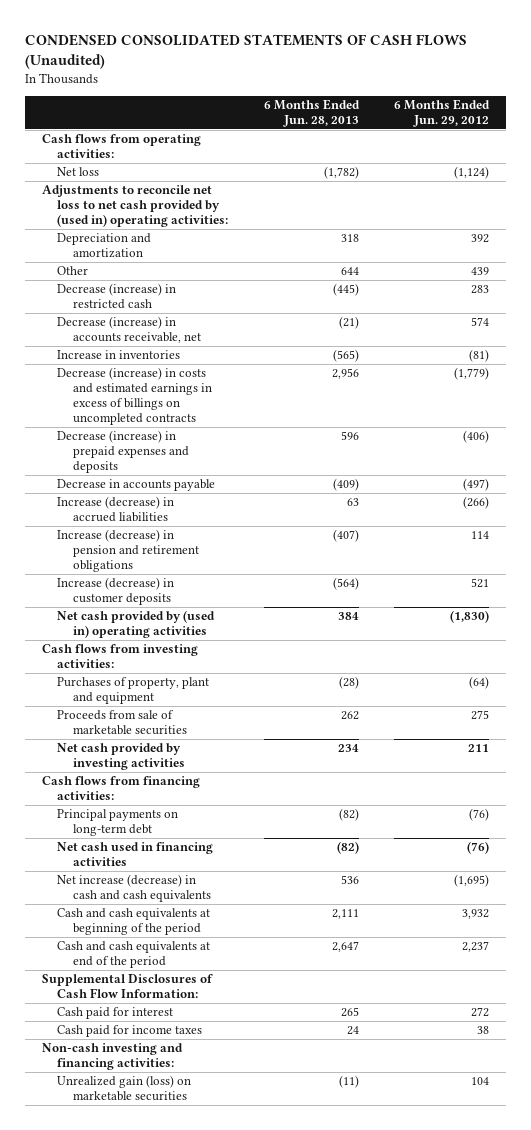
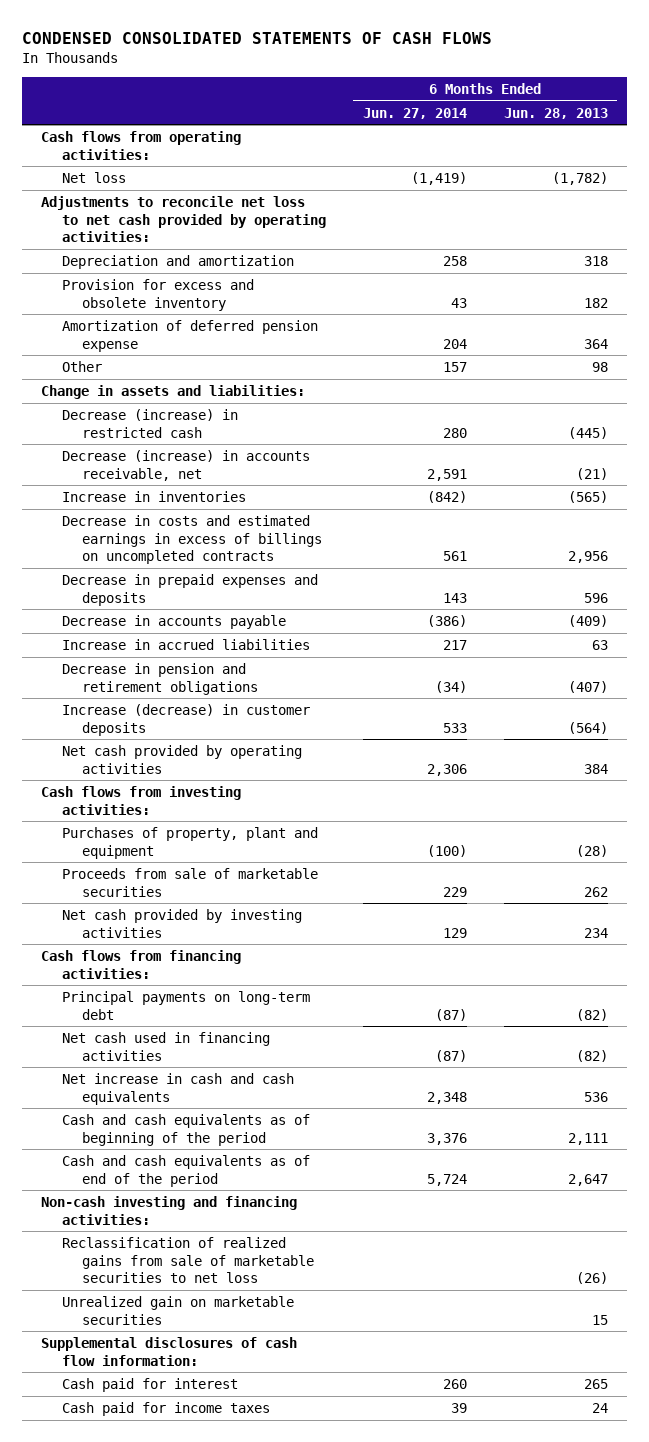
- CONDENSED CONSOLIDATED STATEMENTS OF CASH FLOWS (Unaudited)
+ CONDENSED CONSOLIDATED STATEMENTS OF CASH FLOWS
- | 6 Months Ended Jun. 28, 2013 | 6 Months Ended Jun. 29, 2012
+ | 6 Months Ended Jun. 27, 2014 | 6 Months Ended Jun. 28, 2013
- Adjustments to reconcile net loss to net cash provided by (used in) operating activities:
+ Adjustments to reconcile net loss to net cash provided by operating activities:
- Other | 644 | 439
+ Provision for excess and obsolete inventory | 43 | 182
+ Amortization of deferred pension expense | 204 | 364
+ Other | 157 | 98
+ Change in assets and liabilities:
- Decrease (increase) in costs and estimated earnings in excess of billings on uncompleted contracts | 2,956 | (1,779)
- Decrease (increase) in prepaid expenses and deposits | 596 | (406)
+ Decrease in costs and estimated earnings in excess of billings on uncompleted contracts | 561 | 2,956
+ Decrease in prepaid expenses and deposits | 143 | 596
- Increase (decrease) in accrued liabilities | 63 | (266)
- Increase (decrease) in pension and retirement obligations | (407) | 114
+ Increase in accrued liabilities | 217 | 63
+ Decrease in pension and retirement obligations | (34) | (407)
- Net cash provided by (used in) operating activities | 384 | (1,830)
+ Net cash provided by operating activities | 2,306 | 384
- Net increase (decrease) in cash and cash equivalents | 536 | (1,695)
- Cash and cash equivalents at beginning of the period | 2,111 | 3,932
- Cash and cash equivalents at end of the period | 2,647 | 2,237
- Supplemental Disclosures of Cash Flow Information:
+ Net increase in cash and cash equivalents | 2,348 | 536
+ Cash and cash equivalents as of beginning of the period | 3,376 | 2,111
+ Cash and cash equivalents as of end of the period | 5,724 | 2,647
moved up: Non-cash investing and financing activities:
+ Reclassification of realized gains from sale of marketable securities to net loss | | (26)
+ Unrealized gain on marketable securities | | 15
+ Supplemental disclosures of cash flow information:
- Unrealized gain (loss) on marketable securities | (11) | 104

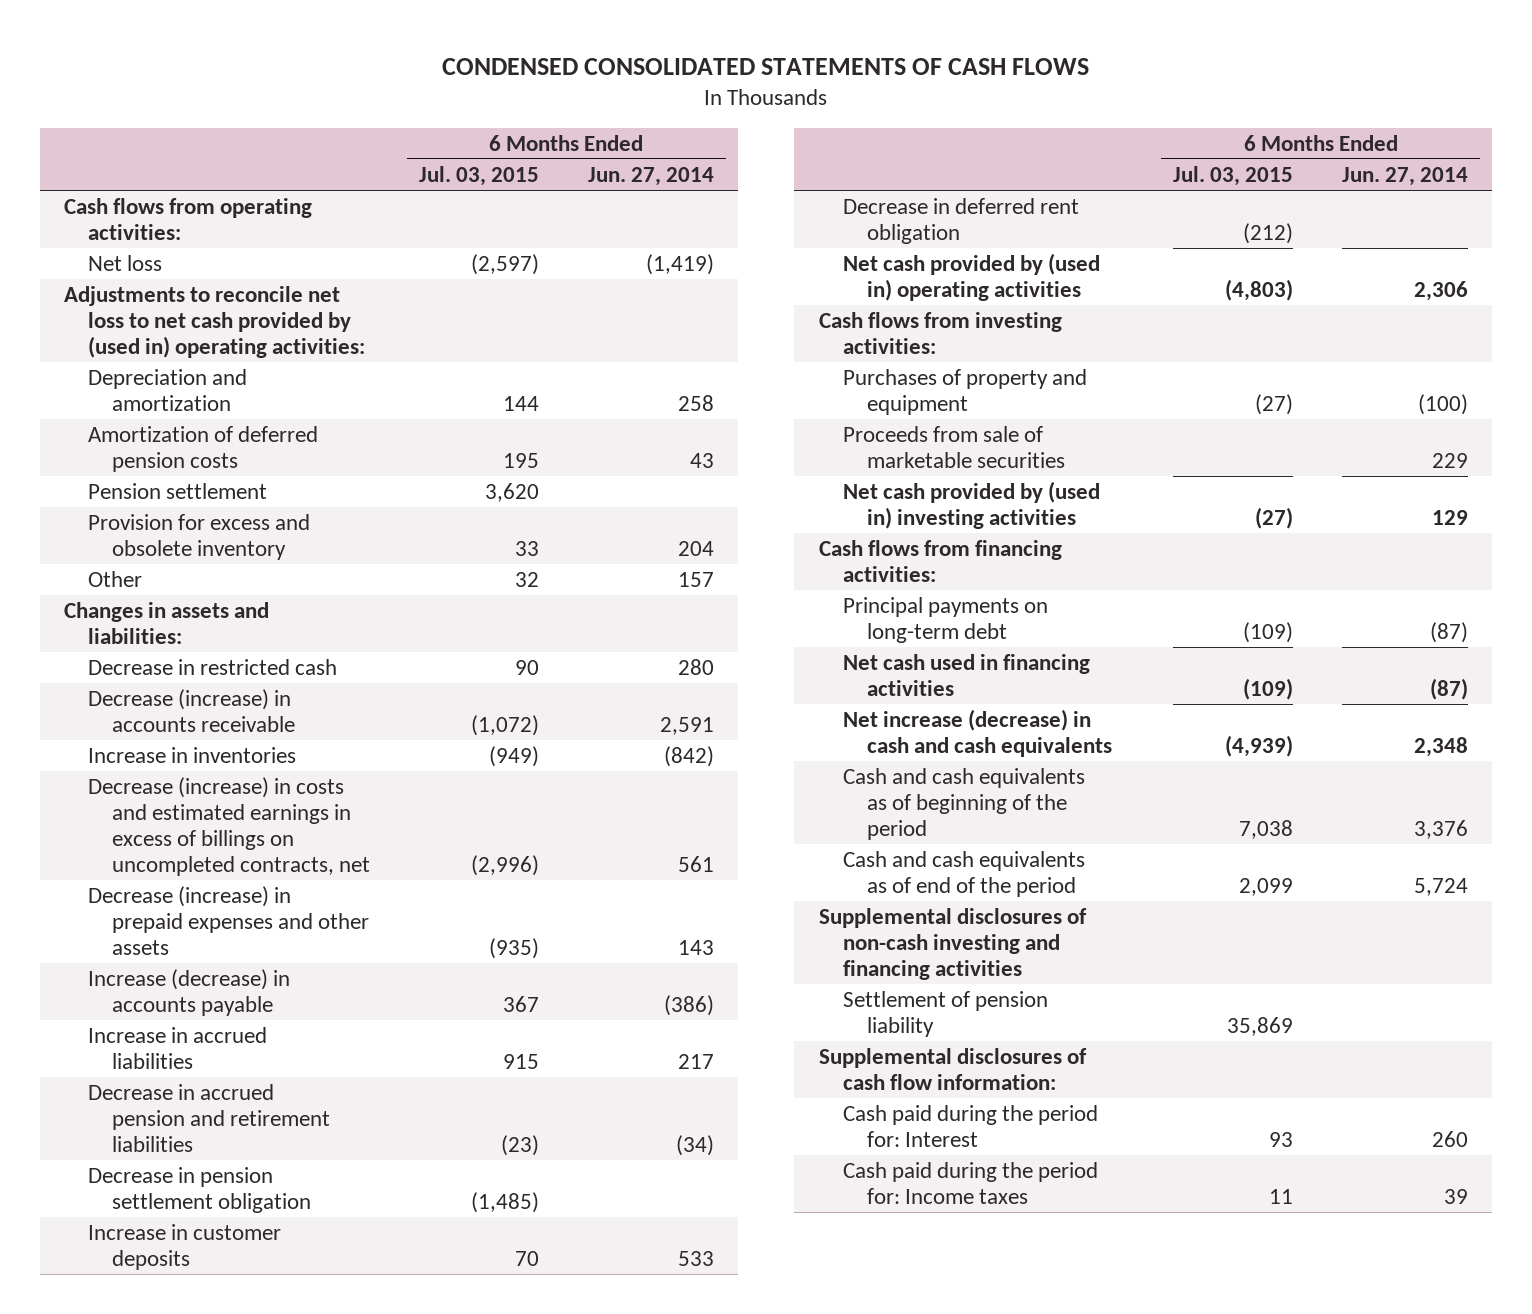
- | 6 Months Ended Jun. 27, 2014 | 6 Months Ended Jun. 28, 2013
+ | 6 Months Ended Jul. 03, 2015 | 6 Months Ended Jun. 27, 2014
- Adjustments to reconcile net loss to net cash provided by operating activities:
+ Adjustments to reconcile net loss to net cash provided by (used in) operating activities:
- Provision for excess and obsolete inventory | 43 | 182
- Amortization of deferred pension expense | 204 | 364
+ Amortization of deferred pension costs | 195 | 43
+ Pension settlement | 3,620 |
+ Provision for excess and obsolete inventory | 33 | 204
- Change in assets and liabilities:
- Decrease (increase) in restricted cash | 280 | (445)
- Decrease (increase) in accounts receivable, net | 2,591 | (21)
+ Changes in assets and liabilities:
+ Decrease in restricted cash | 90 | 280
+ Decrease (increase) in accounts receivable | (1,072) | 2,591
- Decrease in costs and estimated earnings in excess of billings on uncompleted contracts | 561 | 2,956
- Decrease in prepaid expenses and deposits | 143 | 596
- Decrease in accounts payable | (386) | (409)
+ Decrease (increase) in costs and estimated earnings in excess of billings on uncompleted contracts, net | (2,996) | 561
+ Decrease (increase) in prepaid expenses and other assets | (935) | 143
+ Increase (decrease) in accounts payable | 367 | (386)
- Decrease in pension and retirement obligations | (34) | (407)
- Increase (decrease) in customer deposits | 533 | (564)
- Net cash provided by operating activities | 2,306 | 384
+ Decrease in accrued pension and retirement liabilities | (23) | (34)
+ Decrease in pension settlement obligation | (1,485) |
+ Increase in customer deposits | 70 | 533
+ Decrease in deferred rent obligation | (212) |
+ Net cash provided by (used in) operating activities | (4,803) | 2,306
- Purchases of property, plant and equipment | (100) | (28)
+ Purchases of property and equipment | (27) | (100)
- Net cash provided by investing activities | 129 | 234
+ Net cash provided by (used in) investing activities | (27) | 129
- Net increase in cash and cash equivalents | 2,348 | 536
+ Net increase (decrease) in cash and cash equivalents | (4,939) | 2,348
- Non-cash investing and financing activities:
- Reclassification of realized gains from sale of marketable securities to net loss | | (26)
- Unrealized gain on marketable securities | | 15
+ Supplemental disclosures of non-cash investing and financing activities
+ Settlement of pension liability | 35,869 |
- Cash paid for interest | 260 | 265
- Cash paid for income taxes | 39 | 24
+ Cash paid during the period for: Interest | 93 | 260
+ Cash paid during the period for: Income taxes | 11 | 39

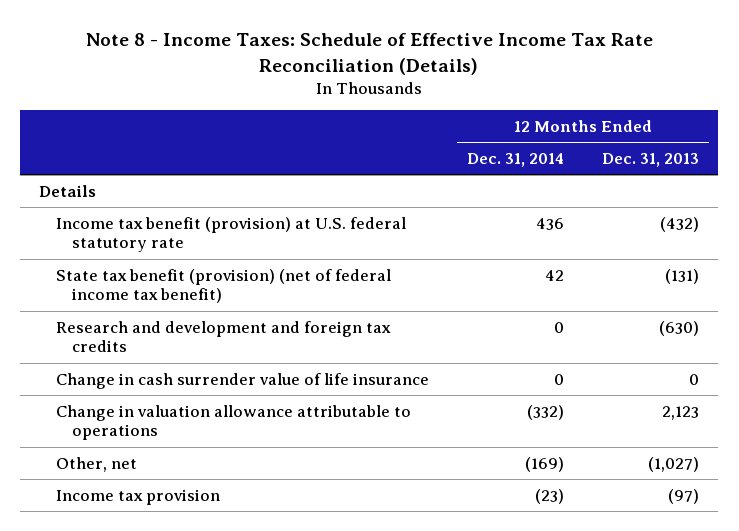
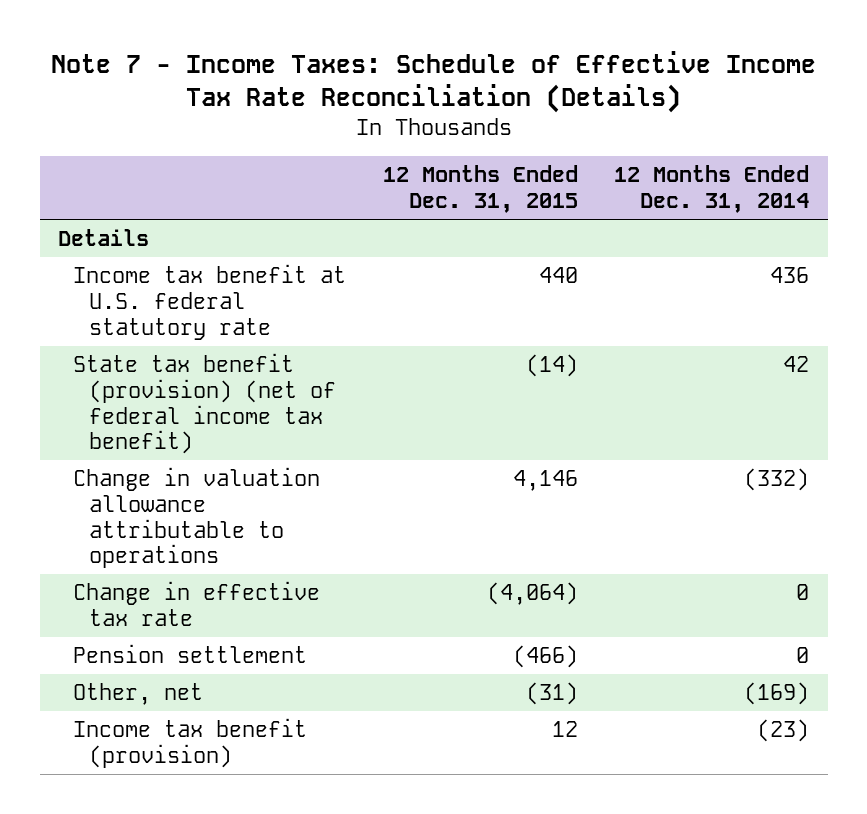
- Note 8 - Income Taxes: Schedule of Effective Income Tax Rate Reconciliation (Details)
+ Note 7 - Income Taxes: Schedule of Effective Income Tax Rate Reconciliation (Details)
- | 12 Months Ended Dec. 31, 2014 | 12 Months Ended Dec. 31, 2013
+ | 12 Months Ended Dec. 31, 2015 | 12 Months Ended Dec. 31, 2014
- Income tax benefit (provision) at U.S. federal statutory rate | 436 | (432)
+ Income tax benefit at U.S. federal statutory rate | 440 | 436
- Research and development and foreign tax credits | 0 | (630)
- Change in cash surrender value of life insurance | 0 | 0
+ Change in effective tax rate | (4,064) | 0
+ Pension settlement | (466) | 0
- Income tax provision | (23) | (97)
+ Income tax benefit (provision) | 12 | (23)

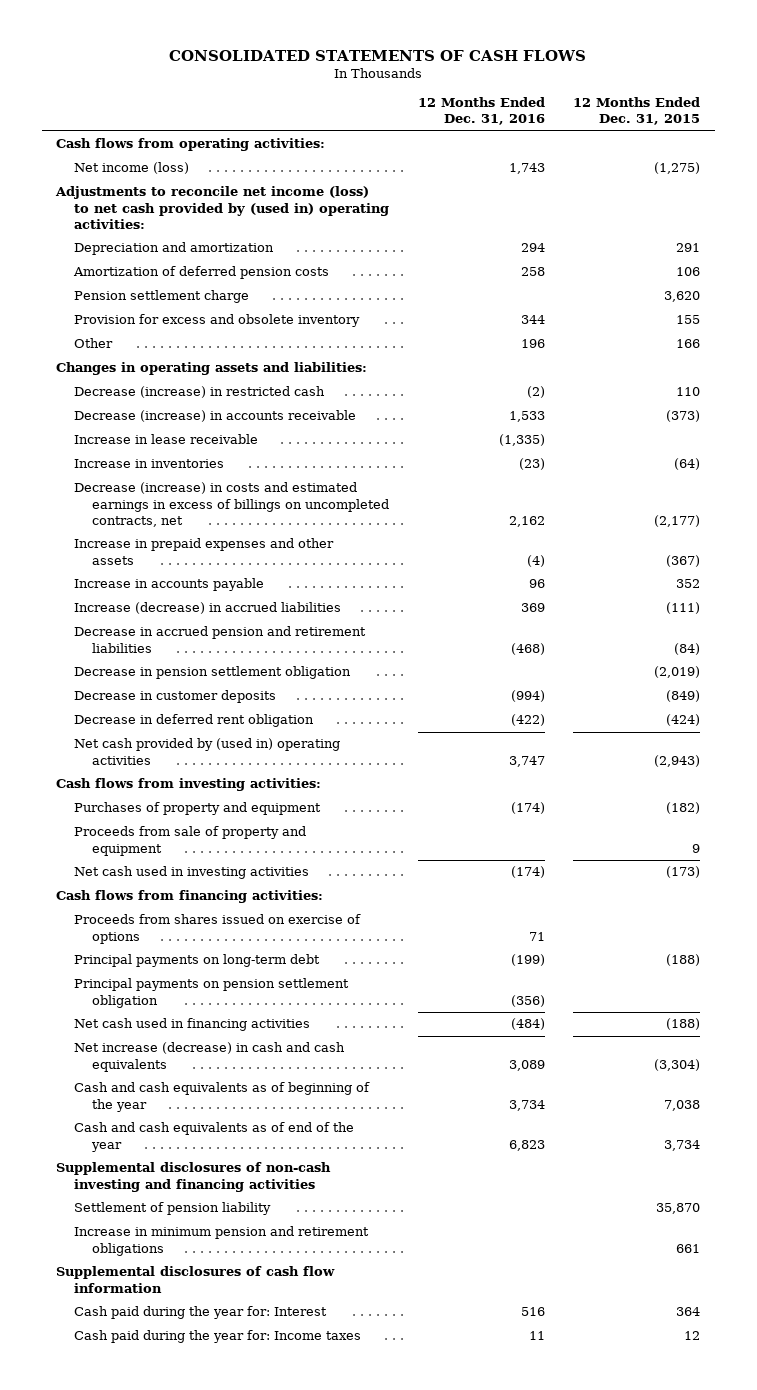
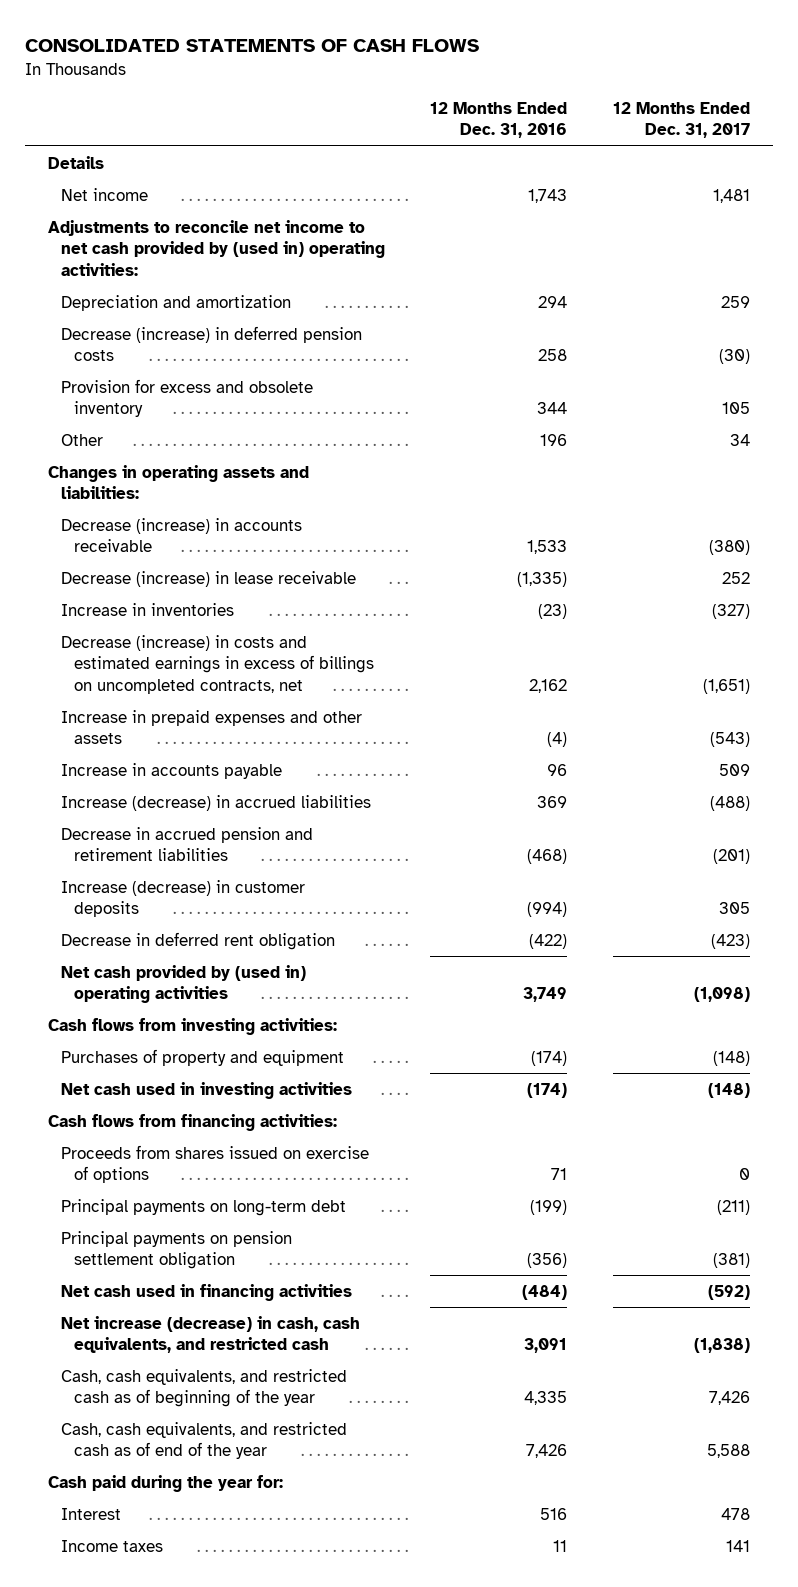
- | 12 Months Ended Dec. 31, 2016 | 12 Months Ended Dec. 31, 2015
+ | 12 Months Ended Dec. 31, 2016 | 12 Months Ended Dec. 31, 2017
- Cash flows from operating activities:
- Net income (loss) | 1,743 | (1,275)
- Adjustments to reconcile net income (loss) to net cash provided by (used in) operating activities:
+ Details
+ Net income | 1,743 | 1,481
+ Adjustments to reconcile net income to net cash provided by (used in) operating activities:
- Amortization of deferred pension costs | 258 | 106
- Pension settlement charge | | 3,620
+ Decrease (increase) in deferred pension costs | 258 | (30)
- Decrease (increase) in restricted cash | (2) | 110
- Increase in lease receivable | (1,335) |
+ Decrease (increase) in lease receivable | (1,335) | 252
- Decrease in pension settlement obligation | | (2,019)
- Decrease in customer deposits | (994) | (849)
+ Increase (decrease) in customer deposits | (994) | 305
- Net cash provided by (used in) operating activities | 3,747 | (2,943)
+ Net cash provided by (used in) operating activities | 3,749 | (1,098)
- Proceeds from sale of property and equipment | | 9
- Net increase (decrease) in cash and cash equivalents | 3,089 | (3,304)
- Cash and cash equivalents as of beginning of the year | 3,734 | 7,038
- Cash and cash equivalents as of end of the year | 6,823 | 3,734
- Supplemental disclosures of non-cash investing and financing activities
- Settlement of pension liability | | 35,870
- Increase in minimum pension and retirement obligations | | 661
- Supplemental disclosures of cash flow information
- Cash paid during the year for: Interest | 516 | 364
- Cash paid during the year for: Income taxes | 11 | 12
+ Net increase (decrease) in cash, cash equivalents, and restricted cash | 3,091 | (1,838)
+ Cash, cash equivalents, and restricted cash as of beginning of the year | 4,335 | 7,426
+ Cash, cash equivalents, and restricted cash as of end of the year | 7,426 | 5,588
+ Cash paid during the year for:
+ Interest | 516 | 478
+ Income taxes | 11 | 141

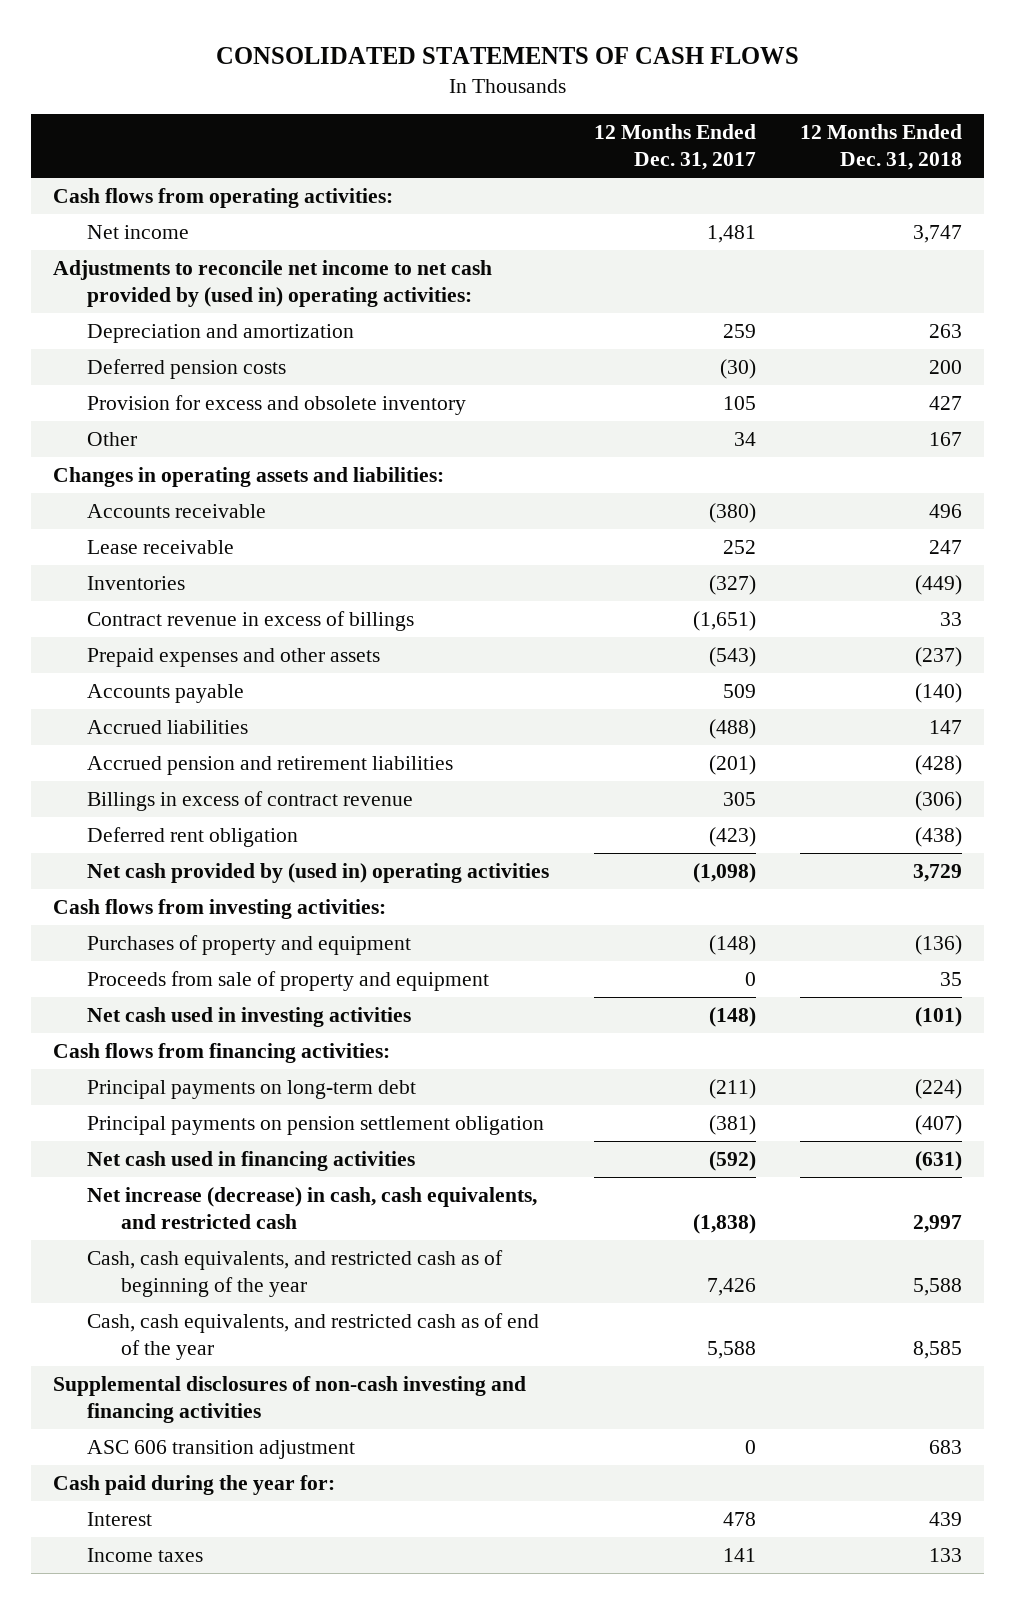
- | 12 Months Ended Dec. 31, 2016 | 12 Months Ended Dec. 31, 2017
+ | 12 Months Ended Dec. 31, 2017 | 12 Months Ended Dec. 31, 2018
- Details
+ Cash flows from operating activities:
- Decrease (increase) in deferred pension costs | 258 | (30)
+ Deferred pension costs | (30) | 200
- Decrease (increase) in accounts receivable | 1,533 | (380)
- Decrease (increase) in lease receivable | (1,335) | 252
- Increase in inventories | (23) | (327)
- Decrease (increase) in costs and estimated earnings in excess of billings on uncompleted contracts, net | 2,162 | (1,651)
- Increase in prepaid expenses and other assets | (4) | (543)
- Increase in accounts payable | 96 | 509
- Increase (decrease) in accrued liabilities | 369 | (488)
- Decrease in accrued pension and retirement liabilities | (468) | (201)
- Increase (decrease) in customer deposits | (994) | 305
- Decrease in deferred rent obligation | (422) | (423)
+ Accounts receivable | (380) | 496
+ Lease receivable | 252 | 247
+ Inventories | (327) | (449)
+ Contract revenue in excess of billings | (1,651) | 33
+ Prepaid expenses and other assets | (543) | (237)
+ Accounts payable | 509 | (140)
+ Accrued liabilities | (488) | 147
+ Accrued pension and retirement liabilities | (201) | (428)
+ Billings in excess of contract revenue | 305 | (306)
+ Deferred rent obligation | (423) | (438)
+ Proceeds from sale of property and equipment | 0 | 35
- Proceeds from shares issued on exercise of options | 71 | 0
+ Supplemental disclosures of non-cash investing and financing activities
+ ASC 606 transition adjustment | 0 | 683

